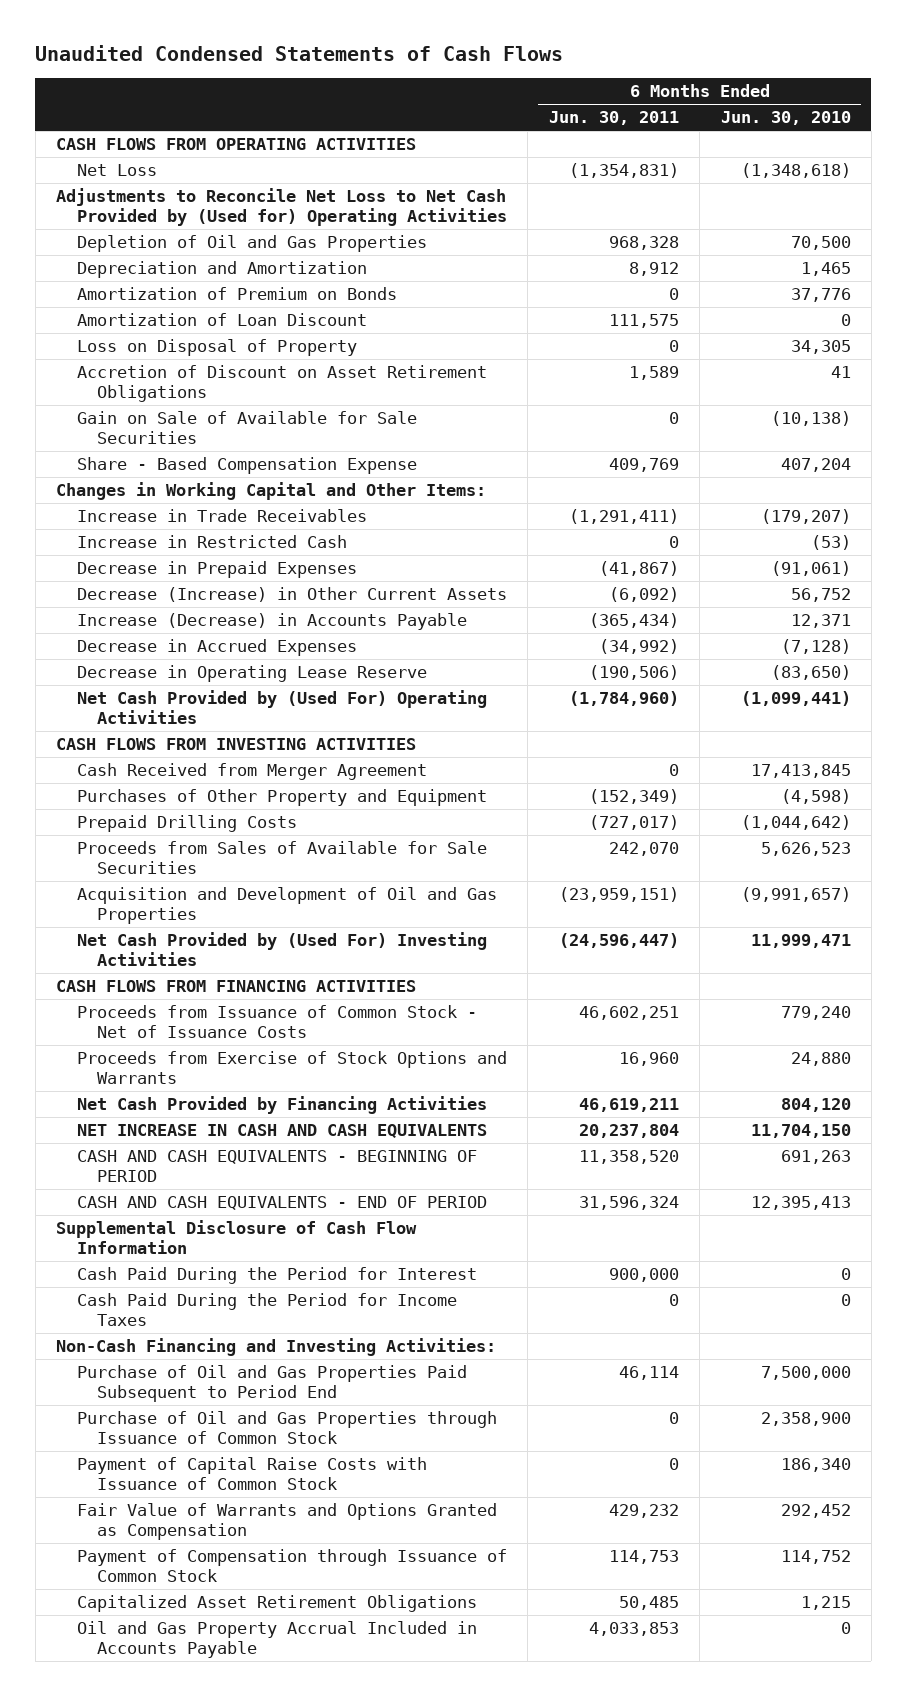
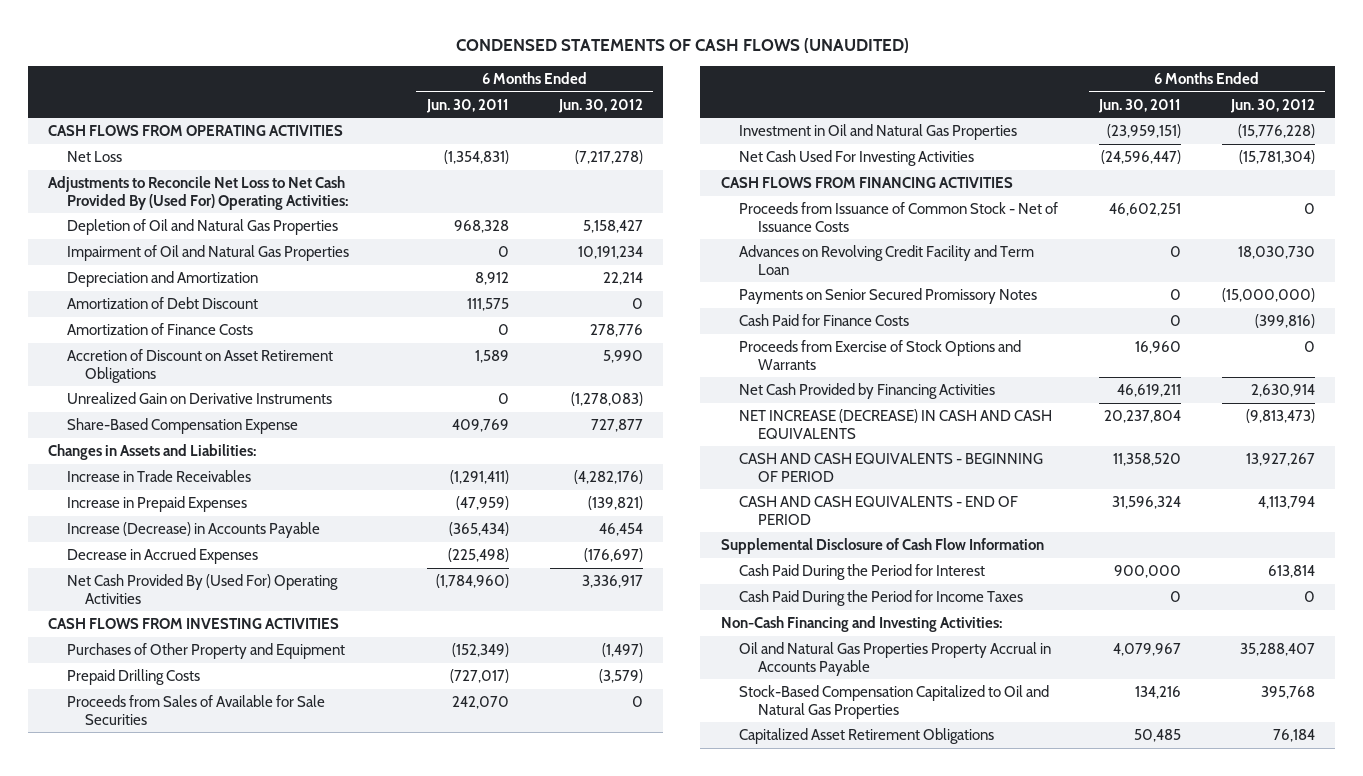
- Unaudited Condensed Statements of Cash Flows
+ CONDENSED STATEMENTS OF CASH FLOWS (UNAUDITED)
- | 6 Months Ended Jun. 30, 2011 | 6 Months Ended Jun. 30, 2010
+ | 6 Months Ended Jun. 30, 2011 | 6 Months Ended Jun. 30, 2012
- Adjustments to Reconcile Net Loss to Net Cash Provided by (Used for) Operating Activities
- Depletion of Oil and Gas Properties | 968,328 | 70,500
+ Adjustments to Reconcile Net Loss to Net Cash Provided By (Used For) Operating Activities:
+ Depletion of Oil and Natural Gas Properties | 968,328 | 5,158,427
+ Impairment of Oil and Natural Gas Properties | 0 | 10,191,234
- Amortization of Premium on Bonds | 0 | 37,776
- Amortization of Loan Discount | 111,575 | 0
- Loss on Disposal of Property | 0 | 34,305
+ Amortization of Debt Discount | 111,575 | 0
+ Amortization of Finance Costs | 0 | 278,776
- Gain on Sale of Available for Sale Securities | 0 | (10,138)
- Share - Based Compensation Expense | 409,769 | 407,204
- Changes in Working Capital and Other Items:
+ Unrealized Gain on Derivative Instruments | 0 | (1,278,083)
+ Share-Based Compensation Expense | 409,769 | 727,877
+ Changes in Assets and Liabilities:
- Increase in Restricted Cash | 0 | (53)
- Decrease in Prepaid Expenses | (41,867) | (91,061)
- Decrease (Increase) in Other Current Assets | (6,092) | 56,752
+ Increase in Prepaid Expenses | (47,959) | (139,821)
- Decrease in Accrued Expenses | (34,992) | (7,128)
- Decrease in Operating Lease Reserve | (190,506) | (83,650)
- Net Cash Provided by (Used For) Operating Activities | (1,784,960) | (1,099,441)
+ Decrease in Accrued Expenses | (225,498) | (176,697)
+ Net Cash Provided By (Used For) Operating Activities | (1,784,960) | 3,336,917
- Cash Received from Merger Agreement | 0 | 17,413,845
- Acquisition and Development of Oil and Gas Properties | (23,959,151) | (9,991,657)
- Net Cash Provided by (Used For) Investing Activities | (24,596,447) | 11,999,471
+ Investment in Oil and Natural Gas Properties | (23,959,151) | (15,776,228)
+ Net Cash Used For Investing Activities | (24,596,447) | (15,781,304)
+ Advances on Revolving Credit Facility and Term Loan | 0 | 18,030,730
+ Payments on Senior Secured Promissory Notes | 0 | (15,000,000)
+ Cash Paid for Finance Costs | 0 | (399,816)
- NET INCREASE IN CASH AND CASH EQUIVALENTS | 20,237,804 | 11,704,150
+ NET INCREASE (DECREASE) IN CASH AND CASH EQUIVALENTS | 20,237,804 | (9,813,473)
- Purchase of Oil and Gas Properties Paid Subsequent to Period End | 46,114 | 7,500,000
- Purchase of Oil and Gas Properties through Issuance of Common Stock | 0 | 2,358,900
- Payment of Capital Raise Costs with Issuance of Common Stock | 0 | 186,340
- Fair Value of Warrants and Options Granted as Compensation | 429,232 | 292,452
- Payment of Compensation through Issuance of Common Stock | 114,753 | 114,752
+ Oil and Natural Gas Properties Property Accrual in Accounts Payable | 4,079,967 | 35,288,407
+ Stock-Based Compensation Capitalized to Oil and Natural Gas Properties | 134,216 | 395,768
- Oil and Gas Property Accrual Included in Accounts Payable | 4,033,853 | 0

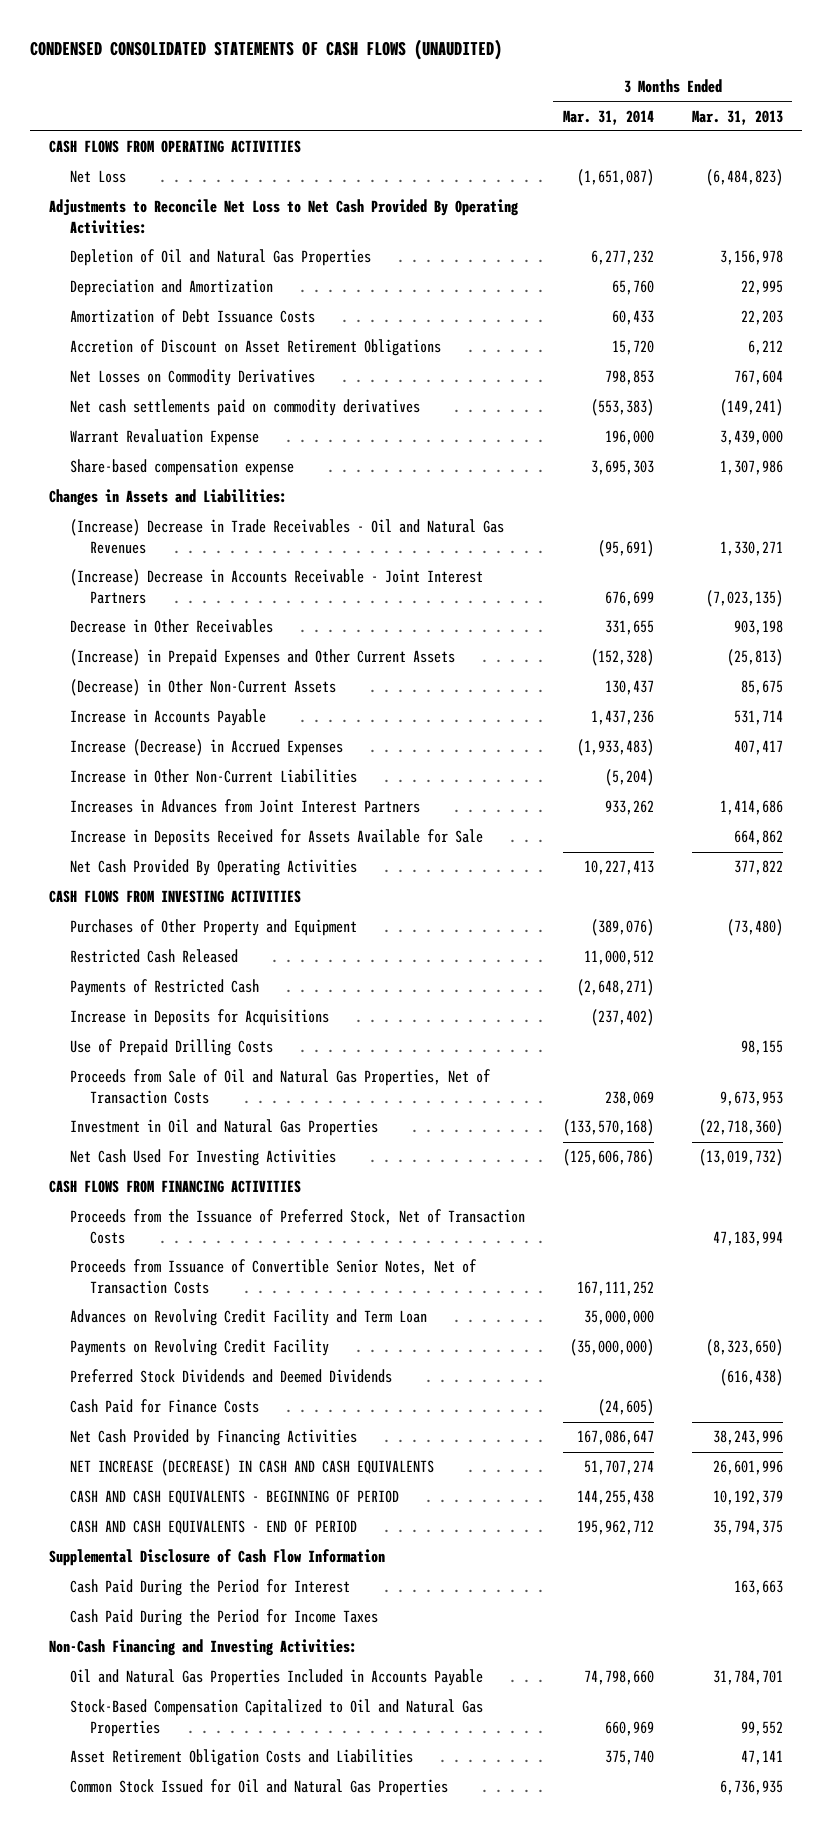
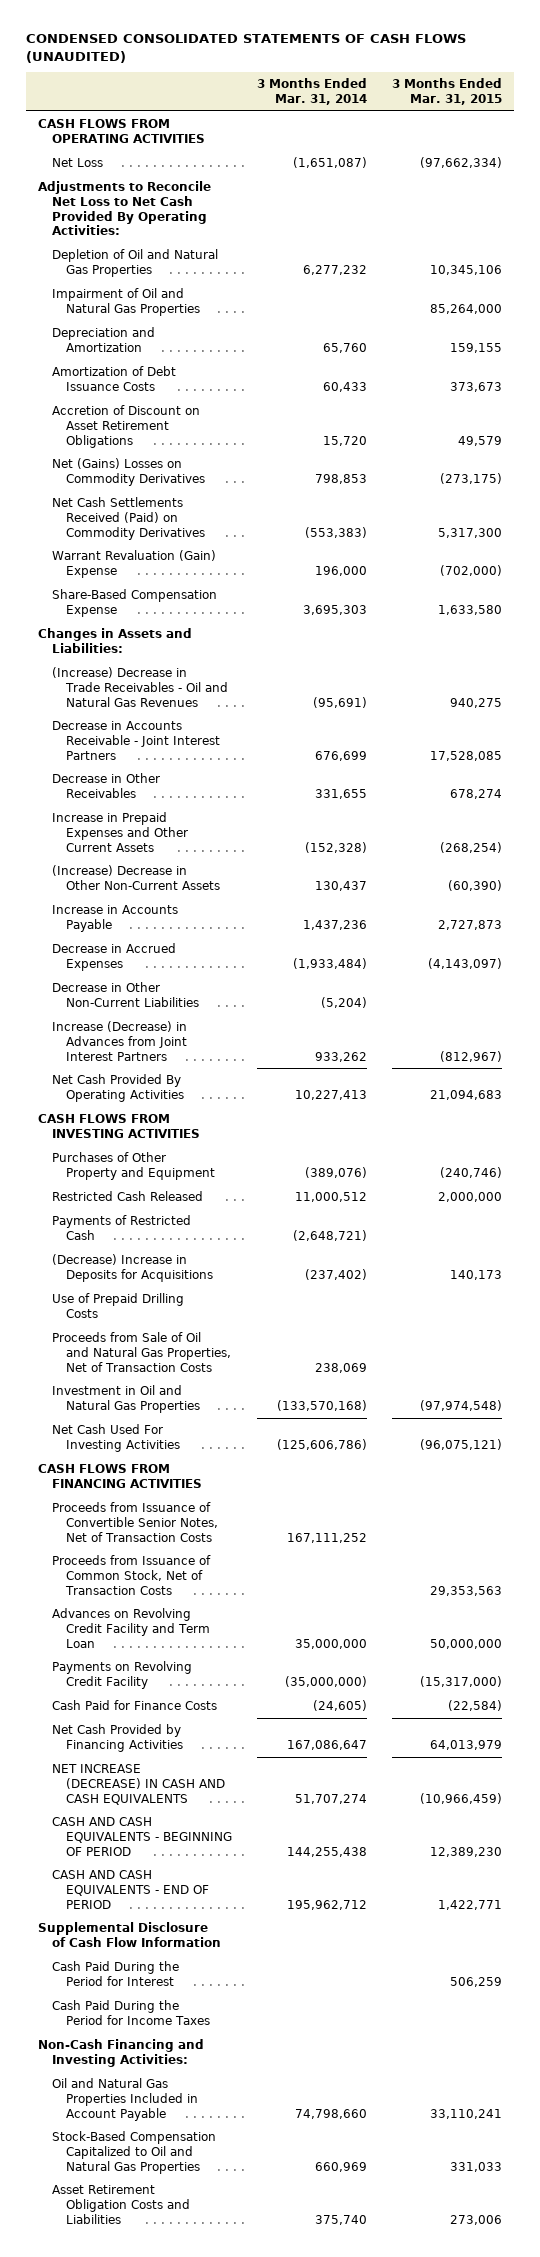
- | 3 Months Ended Mar. 31, 2014 | 3 Months Ended Mar. 31, 2013
+ | 3 Months Ended Mar. 31, 2014 | 3 Months Ended Mar. 31, 2015
+ Impairment of Oil and Natural Gas Properties | | 85,264,000
- Net Losses on Commodity Derivatives | 798,853 | 767,604
- Net cash settlements paid on commodity derivatives | (553,383) | (149,241)
- Warrant Revaluation Expense | 196,000 | 3,439,000
- Share-based compensation expense | 3,695,303 | 1,307,986
+ Net (Gains) Losses on Commodity Derivatives | 798,853 | (273,175)
+ Net Cash Settlements Received (Paid) on Commodity Derivatives | (553,383) | 5,317,300
+ Warrant Revaluation (Gain) Expense | 196,000 | (702,000)
+ Share-Based Compensation Expense | 3,695,303 | 1,633,580
- (Increase) Decrease in Accounts Receivable - Joint Interest Partners | 676,699 | (7,023,135)
+ Decrease in Accounts Receivable - Joint Interest Partners | 676,699 | 17,528,085
- (Increase) in Prepaid Expenses and Other Current Assets | (152,328) | (25,813)
- (Decrease) in Other Non-Current Assets | 130,437 | 85,675
+ Increase in Prepaid Expenses and Other Current Assets | (152,328) | (268,254)
+ (Increase) Decrease in Other Non-Current Assets | 130,437 | (60,390)
- Increase (Decrease) in Accrued Expenses | (1,933,483) | 407,417
- Increase in Other Non-Current Liabilities | (5,204) |
- Increases in Advances from Joint Interest Partners | 933,262 | 1,414,686
- Increase in Deposits Received for Assets Available for Sale | | 664,862
+ Decrease in Accrued Expenses | (1,933,484) | (4,143,097)
+ Decrease in Other Non-Current Liabilities | (5,204) |
+ Increase (Decrease) in Advances from Joint Interest Partners | 933,262 | (812,967)
- Payments of Restricted Cash | (2,648,271) |
- Increase in Deposits for Acquisitions | (237,402) |
+ Payments of Restricted Cash | (2,648,721) |
+ (Decrease) Increase in Deposits for Acquisitions | (237,402) | 140,173
- Proceeds from the Issuance of Preferred Stock, Net of Transaction Costs | | 47,183,994
+ Proceeds from Issuance of Common Stock, Net of Transaction Costs | | 29,353,563
- Preferred Stock Dividends and Deemed Dividends | | (616,438)
- Oil and Natural Gas Properties Included in Accounts Payable | 74,798,660 | 31,784,701
+ Oil and Natural Gas Properties Included in Account Payable | 74,798,660 | 33,110,241
- Common Stock Issued for Oil and Natural Gas Properties | | 6,736,935

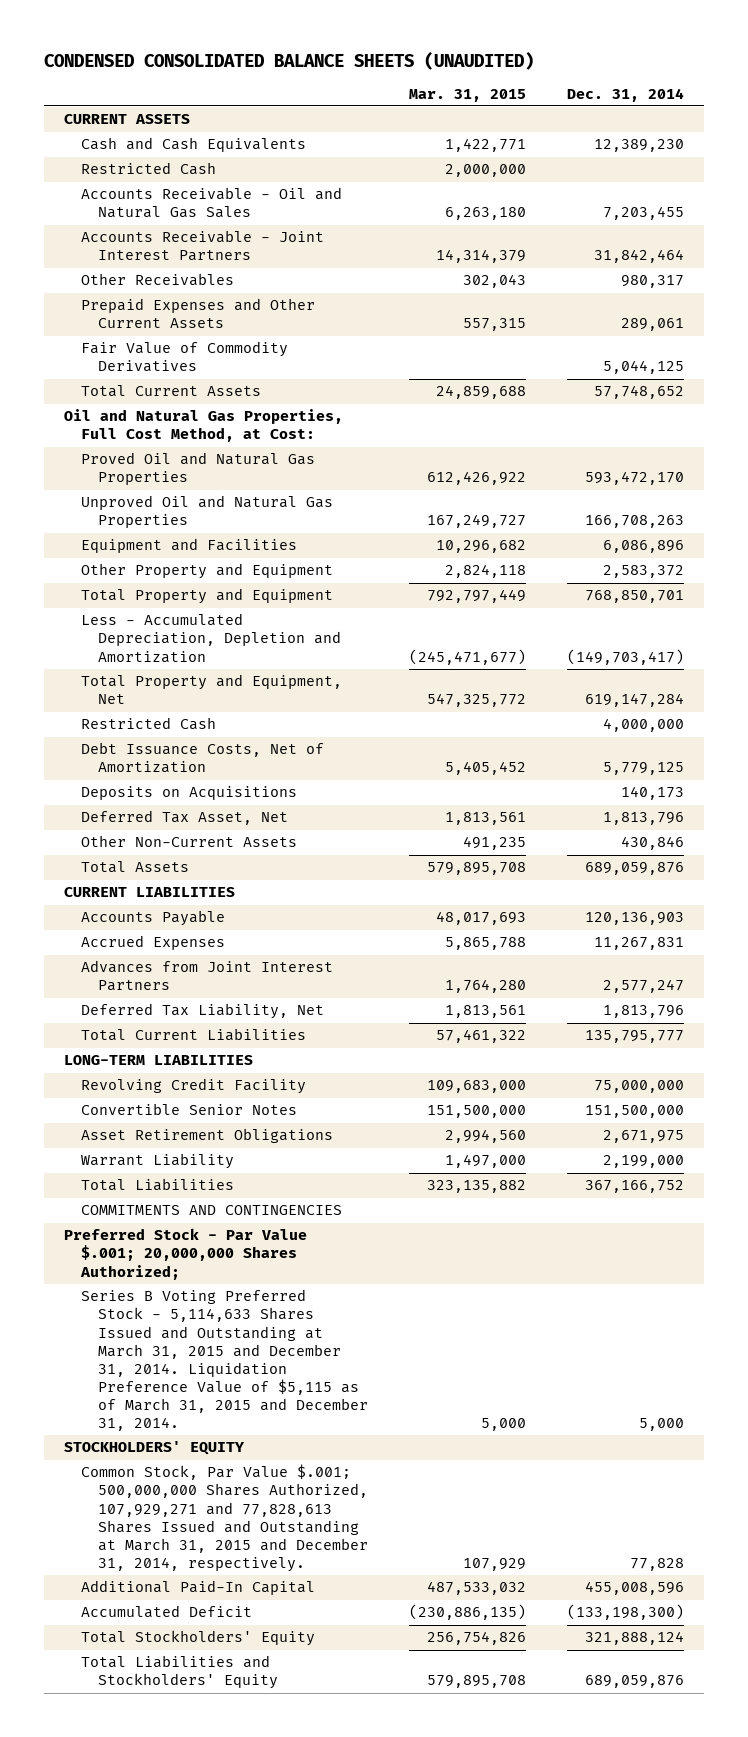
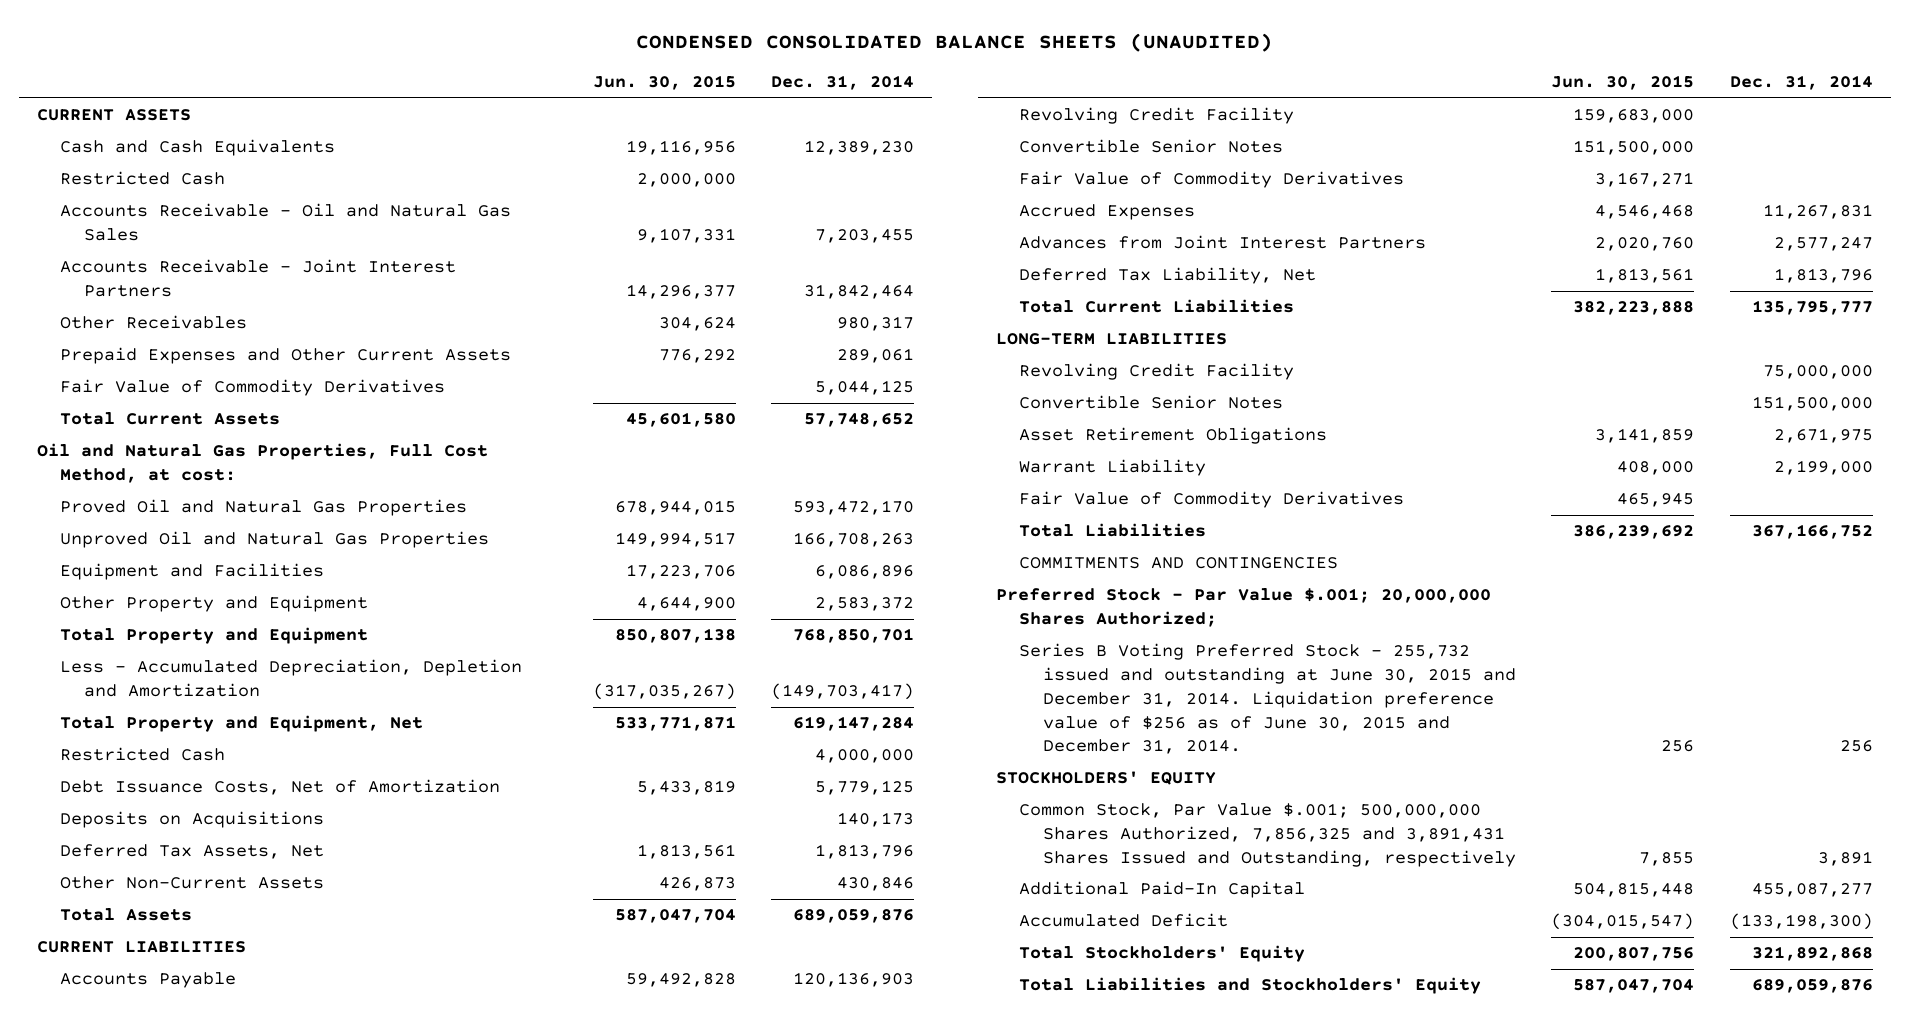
- | Mar. 31, 2015 | Dec. 31, 2014
+ | Jun. 30, 2015 | Dec. 31, 2014
- Oil and Natural Gas Properties, Full Cost Method, at Cost:
+ Oil and Natural Gas Properties, Full Cost Method, at cost:
- Deferred Tax Asset, Net | 1,813,561 | 1,813,796
+ Deferred Tax Assets, Net | 1,813,561 | 1,813,796
+ Revolving Credit Facility | 159,683,000 |
+ Convertible Senior Notes | 151,500,000 |
+ Fair Value of Commodity Derivatives | 3,167,271 |
+ Fair Value of Commodity Derivatives | 465,945 |
- Series B Voting Preferred Stock - 5,114,633 Shares Issued and Outstanding at March 31, 2015 and December 31, 2014. Liquidation Preference Value of $5,115 as of March 31, 2015 and December 31, 2014. | 5,000 | 5,000
+ Series B Voting Preferred Stock - 255,732 issued and outstanding at June 30, 2015 and December 31, 2014. Liquidation preference value of $256 as of June 30, 2015 and December 31, 2014. | 256 | 256
- Common Stock, Par Value $.001; 500,000,000 Shares Authorized, 107,929,271 and 77,828,613 Shares Issued and Outstanding at March 31, 2015 and December 31, 2014, respectively. | 107,929 | 77,828
- Additional Paid-In Capital | 487,533,032 | 455,008,596
+ Common Stock, Par Value $.001; 500,000,000 Shares Authorized, 7,856,325 and 3,891,431 Shares Issued and Outstanding, respectively | 7,855 | 3,891
+ Additional Paid-In Capital | 504,815,448 | 455,087,277
- Total Stockholders' Equity | 256,754,826 | 321,888,124
+ Total Stockholders' Equity | 200,807,756 | 321,892,868

